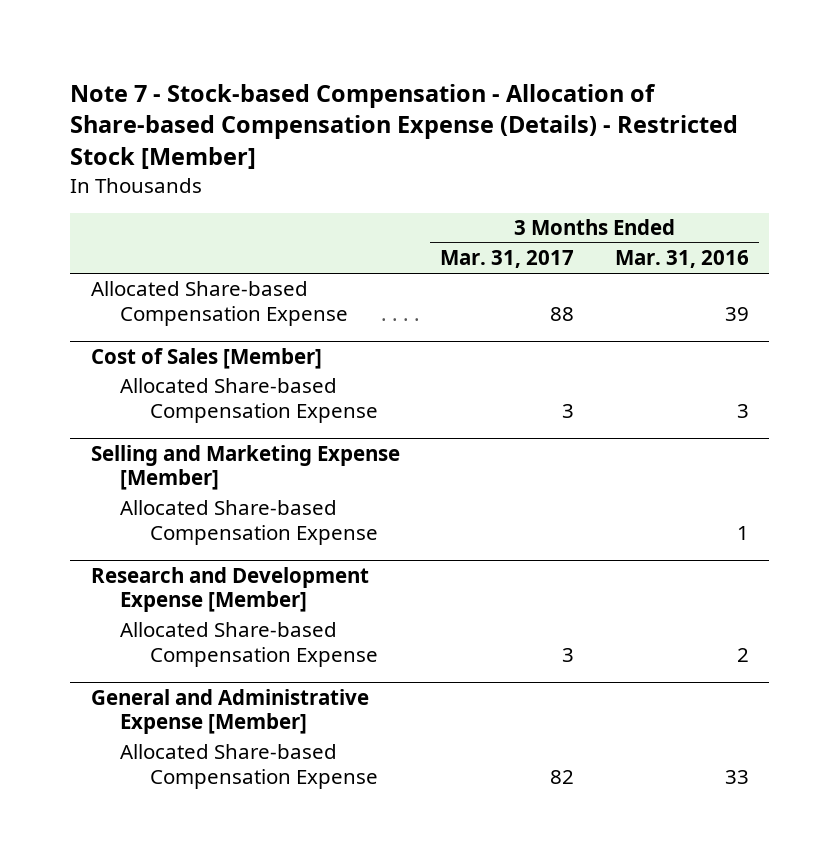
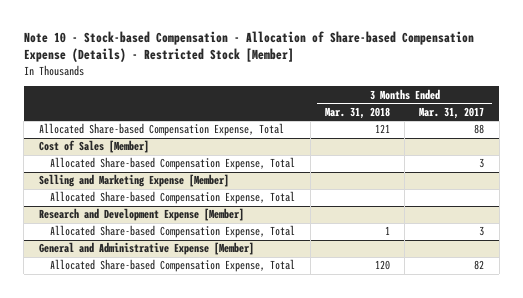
- Note 7 - Stock-based Compensation - Allocation of Share-based Compensation Expense (Details) - Restricted Stock [Member]
+ Note 10 - Stock-based Compensation - Allocation of Share-based Compensation Expense (Details) - Restricted Stock [Member]
- | 3 Months Ended Mar. 31, 2017 | 3 Months Ended Mar. 31, 2016
+ | 3 Months Ended Mar. 31, 2018 | 3 Months Ended Mar. 31, 2017
- Allocated Share-based Compensation Expense | 88 | 39
+ Allocated Share-based Compensation Expense, Total | 121 | 88
@ Cost of Sales [Member]
- Allocated Share-based Compensation Expense | 3 | 3
+ Allocated Share-based Compensation Expense, Total | | 3
@ Selling and Marketing Expense [Member]
- Allocated Share-based Compensation Expense | | 1
+ Allocated Share-based Compensation Expense, Total
@ Research and Development Expense [Member]
- Allocated Share-based Compensation Expense | 3 | 2
+ Allocated Share-based Compensation Expense, Total | 1 | 3
@ General and Administrative Expense [Member]
- Allocated Share-based Compensation Expense | 82 | 33
+ Allocated Share-based Compensation Expense, Total | 120 | 82

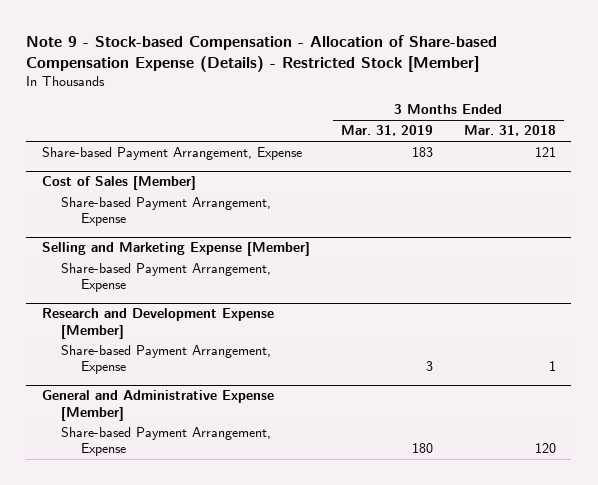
- Note 10 - Stock-based Compensation - Allocation of Share-based Compensation Expense (Details) - Restricted Stock [Member]
+ Note 9 - Stock-based Compensation - Allocation of Share-based Compensation Expense (Details) - Restricted Stock [Member]
- | 3 Months Ended Mar. 31, 2018 | 3 Months Ended Mar. 31, 2017
+ | 3 Months Ended Mar. 31, 2019 | 3 Months Ended Mar. 31, 2018
- Allocated Share-based Compensation Expense, Total | 121 | 88
+ Share-based Payment Arrangement, Expense | 183 | 121
@ Cost of Sales [Member]
- Allocated Share-based Compensation Expense, Total | | 3
+ Share-based Payment Arrangement, Expense
@ Selling and Marketing Expense [Member]
- Allocated Share-based Compensation Expense, Total
+ Share-based Payment Arrangement, Expense
@ Research and Development Expense [Member]
- Allocated Share-based Compensation Expense, Total | 1 | 3
+ Share-based Payment Arrangement, Expense | 3 | 1
@ General and Administrative Expense [Member]
- Allocated Share-based Compensation Expense, Total | 120 | 82
+ Share-based Payment Arrangement, Expense | 180 | 120

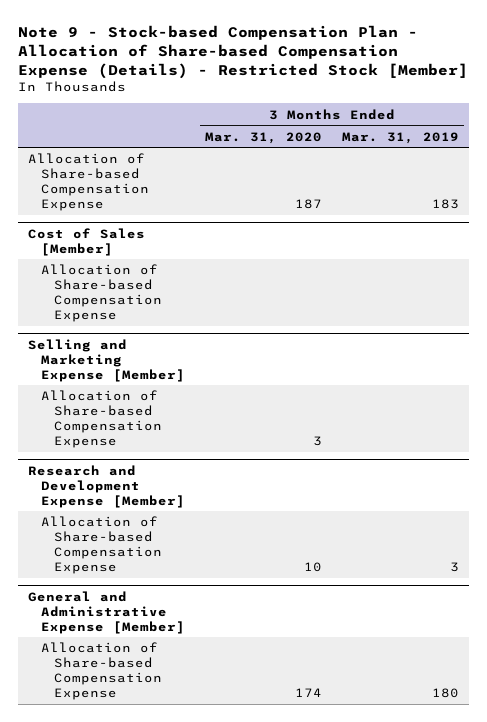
- Note 9 - Stock-based Compensation - Allocation of Share-based Compensation Expense (Details) - Restricted Stock [Member]
+ Note 9 - Stock-based Compensation Plan - Allocation of Share-based Compensation Expense (Details) - Restricted Stock [Member]
- | 3 Months Ended Mar. 31, 2019 | 3 Months Ended Mar. 31, 2018
+ | 3 Months Ended Mar. 31, 2020 | 3 Months Ended Mar. 31, 2019
- Share-based Payment Arrangement, Expense | 183 | 121
+ Allocation of Share-based Compensation Expense | 187 | 183
@ Cost of Sales [Member]
- Share-based Payment Arrangement, Expense
+ Allocation of Share-based Compensation Expense
@ Selling and Marketing Expense [Member]
- Share-based Payment Arrangement, Expense
+ Allocation of Share-based Compensation Expense | 3 |
@ Research and Development Expense [Member]
- Share-based Payment Arrangement, Expense | 3 | 1
+ Allocation of Share-based Compensation Expense | 10 | 3
@ General and Administrative Expense [Member]
- Share-based Payment Arrangement, Expense | 180 | 120
+ Allocation of Share-based Compensation Expense | 174 | 180

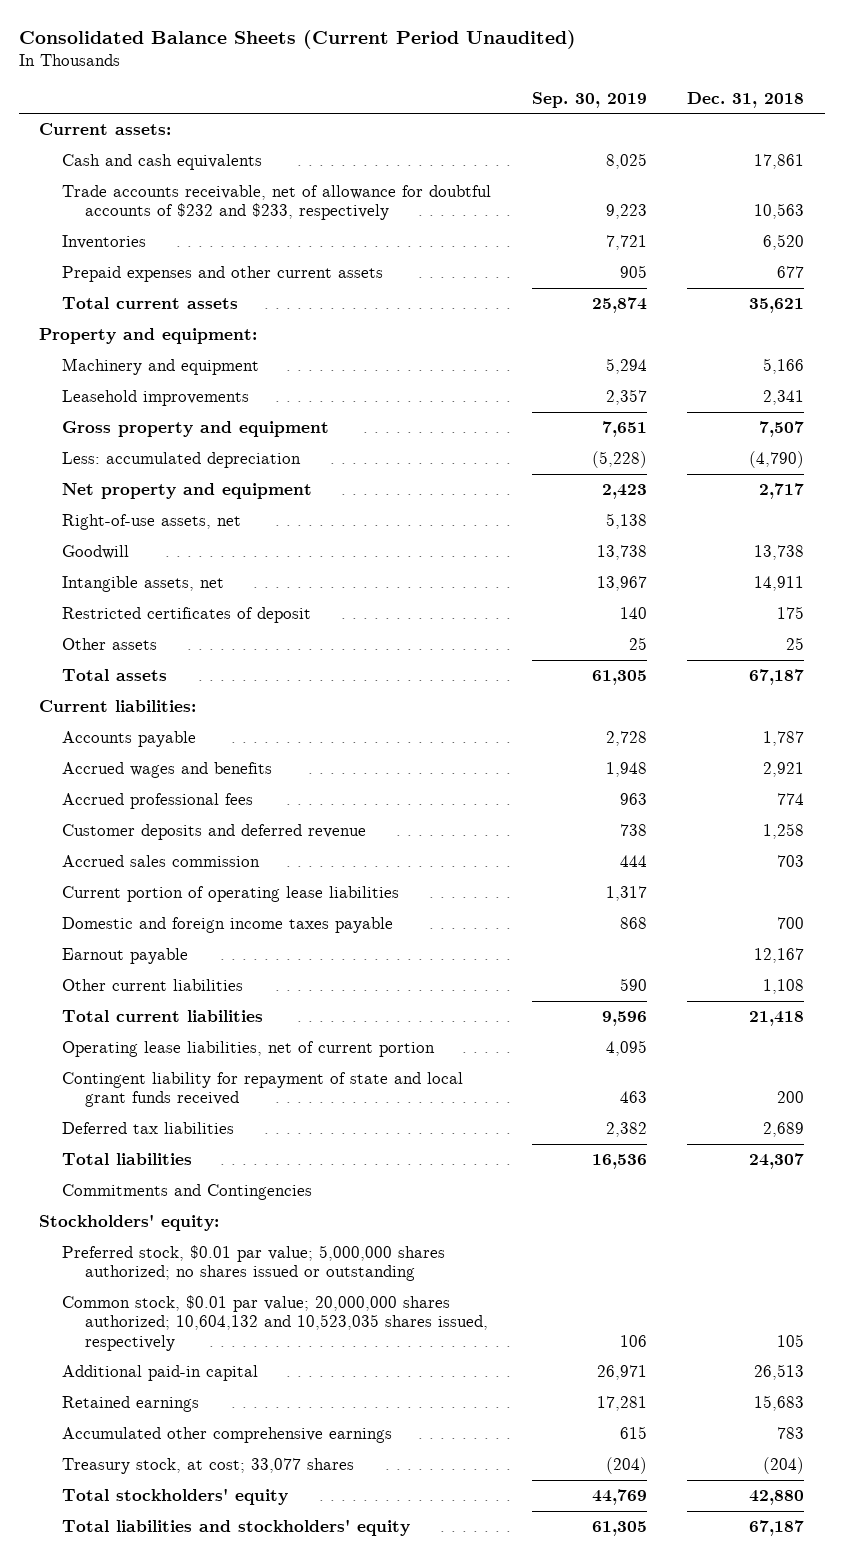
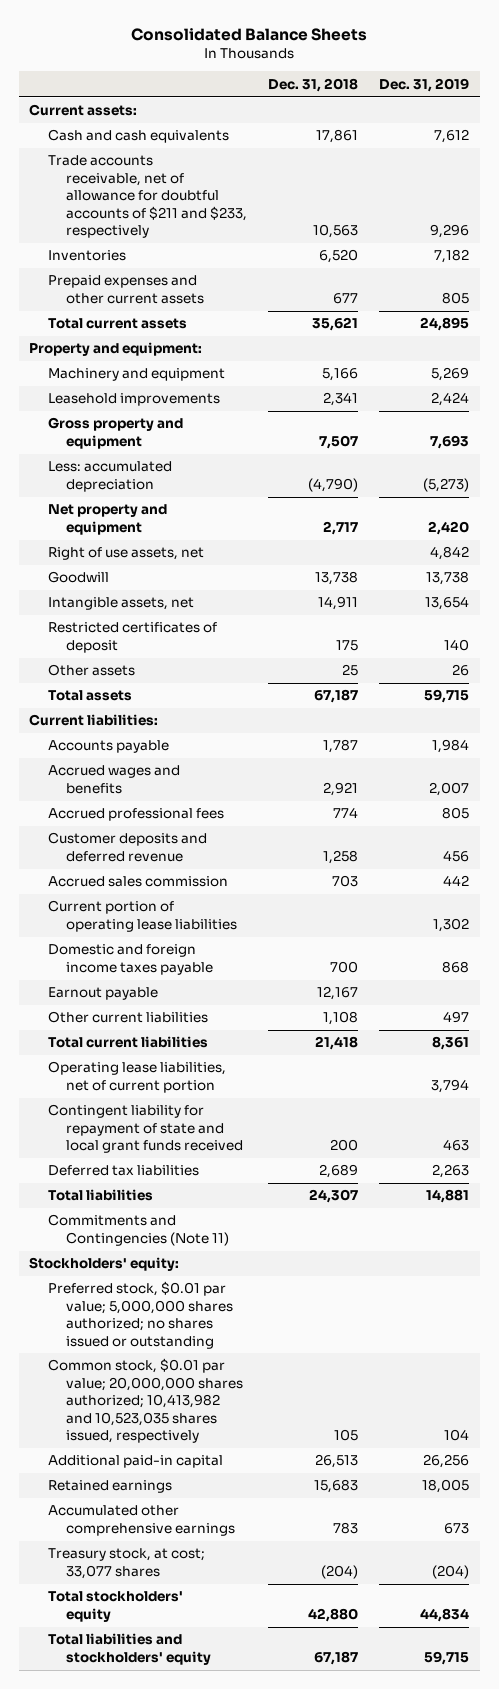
- Consolidated Balance Sheets (Current Period Unaudited)
+ Consolidated Balance Sheets
- | Sep. 30, 2019 | Dec. 31, 2018
+ | Dec. 31, 2018 | Dec. 31, 2019
- Trade accounts receivable, net of allowance for doubtful accounts of $232 and $233, respectively | 9,223 | 10,563
+ Trade accounts receivable, net of allowance for doubtful accounts of $211 and $233, respectively | 10,563 | 9,296
- Right-of-use assets, net | 5,138 |
+ Right of use assets, net | | 4,842
- Commitments and Contingencies
+ Commitments and Contingencies (Note 11)
- Common stock, $0.01 par value; 20,000,000 shares authorized; 10,604,132 and 10,523,035 shares issued, respectively | 106 | 105
+ Common stock, $0.01 par value; 20,000,000 shares authorized; 10,413,982 and 10,523,035 shares issued, respectively | 105 | 104

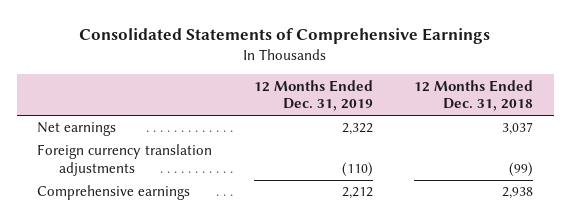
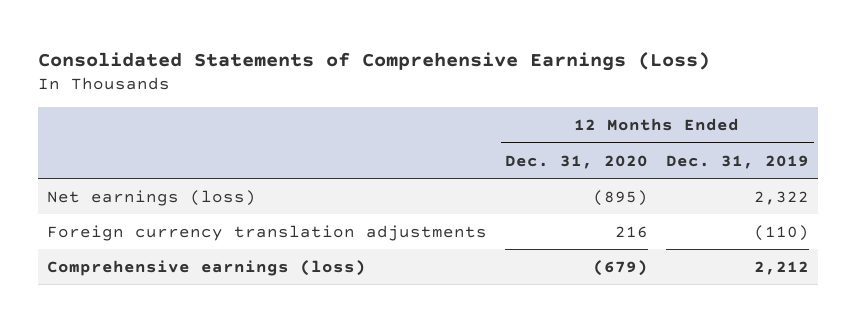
- Consolidated Statements of Comprehensive Earnings
+ Consolidated Statements of Comprehensive Earnings (Loss)
- | 12 Months Ended Dec. 31, 2019 | 12 Months Ended Dec. 31, 2018
+ | 12 Months Ended Dec. 31, 2020 | 12 Months Ended Dec. 31, 2019
- Net earnings | 2,322 | 3,037
+ Net earnings (loss) | (895) | 2,322
- Comprehensive earnings | 2,212 | 2,938
+ Comprehensive earnings (loss) | (679) | 2,212

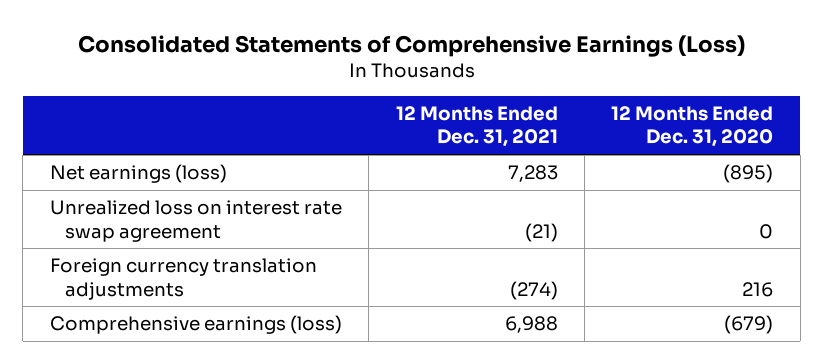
- | 12 Months Ended Dec. 31, 2020 | 12 Months Ended Dec. 31, 2019
+ | 12 Months Ended Dec. 31, 2021 | 12 Months Ended Dec. 31, 2020
+ Unrealized loss on interest rate swap agreement | (21) | 0

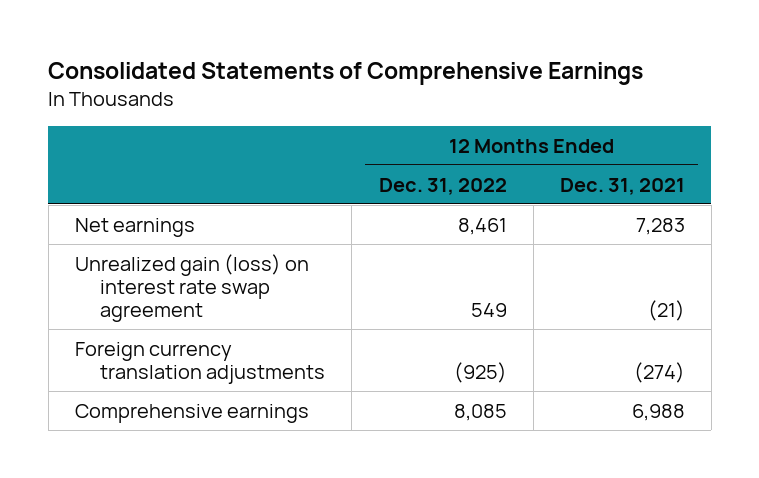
- Consolidated Statements of Comprehensive Earnings (Loss)
+ Consolidated Statements of Comprehensive Earnings
- | 12 Months Ended Dec. 31, 2021 | 12 Months Ended Dec. 31, 2020
+ | 12 Months Ended Dec. 31, 2022 | 12 Months Ended Dec. 31, 2021
- Net earnings (loss) | 7,283 | (895)
- Unrealized loss on interest rate swap agreement | (21) | 0
+ Net earnings | 8,461 | 7,283
+ Unrealized gain (loss) on interest rate swap agreement | 549 | (21)
- Comprehensive earnings (loss) | 6,988 | (679)
+ Comprehensive earnings | 8,085 | 6,988

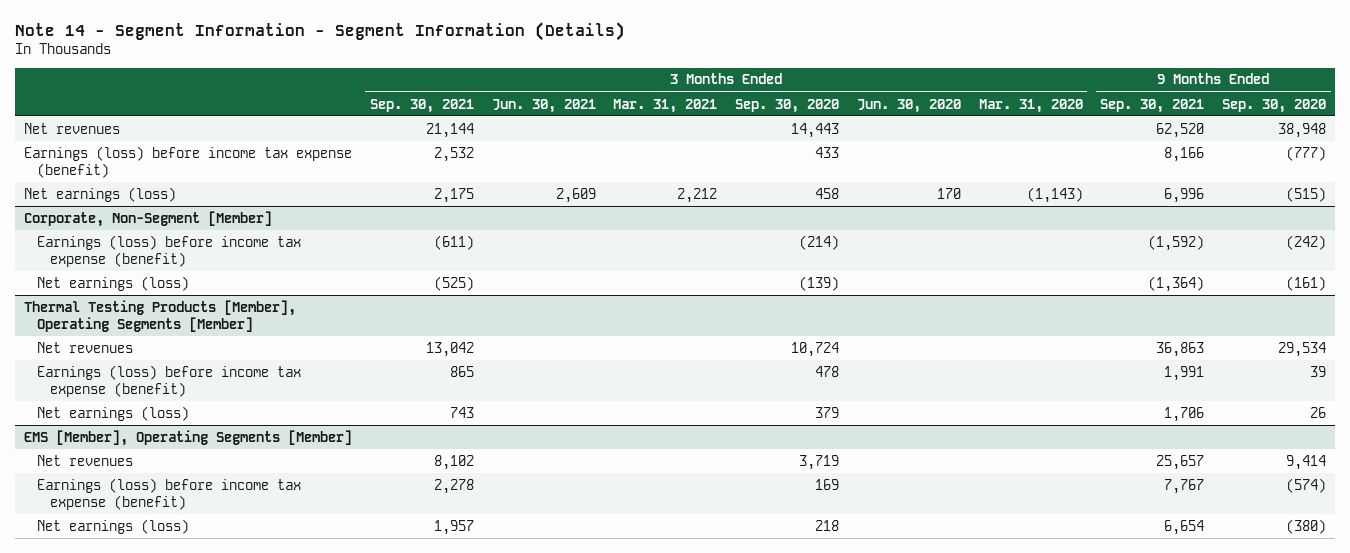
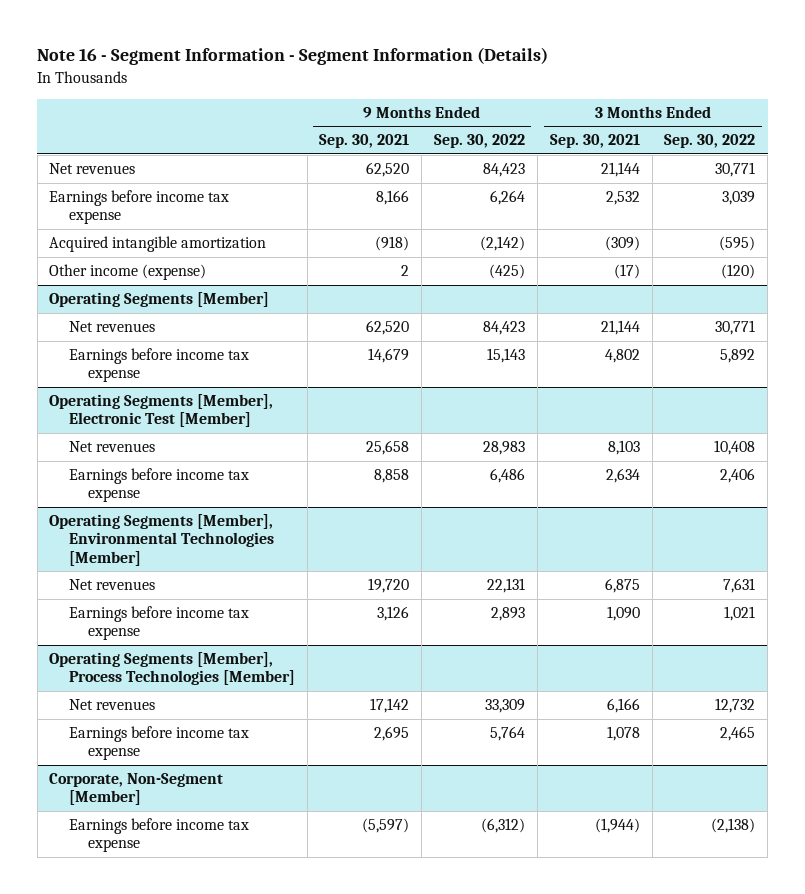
- Note 14 - Segment Information - Segment Information (Details)
+ Note 16 - Segment Information - Segment Information (Details)
- | 3 Months Ended Sep. 30, 2021 | 3 Months Ended Jun. 30, 2021 | 3 Months Ended Mar. 31, 2021 | 3 Months Ended Sep. 30, 2020 | 3 Months Ended Jun. 30, 2020 | 3 Months Ended Mar. 31, 2020 | 9 Months Ended Sep. 30, 2021 | 9 Months Ended Sep. 30, 2020
+ | 9 Months Ended Sep. 30, 2021 | 9 Months Ended Sep. 30, 2022 | 3 Months Ended Sep. 30, 2021 | 3 Months Ended Sep. 30, 2022
- Earnings (loss) before income tax expense (benefit) | 2,532 | | | 433 | | | 8,166 | (777)
- Net earnings (loss) | 2,175 | 2,609 | 2,212 | 458 | 170 | (1,143) | 6,996 | (515)
+ Earnings before income tax expense | 8,166 | 6,264 | 2,532 | 3,039
+ Acquired intangible amortization | (918) | (2,142) | (309) | (595)
+ Other income (expense) | 2 | (425) | (17) | (120)
+ Operating Segments [Member]
+ Net revenues | 62,520 | 84,423 | 21,144 | 30,771
+ Earnings before income tax expense | 14,679 | 15,143 | 4,802 | 5,892
+ Operating Segments [Member], Electronic Test [Member]
+ Net revenues | 25,658 | 28,983 | 8,103 | 10,408
+ Earnings before income tax expense | 8,858 | 6,486 | 2,634 | 2,406
+ Operating Segments [Member], Environmental Technologies [Member]
+ Net revenues | 19,720 | 22,131 | 6,875 | 7,631
+ Earnings before income tax expense | 3,126 | 2,893 | 1,090 | 1,021
+ Operating Segments [Member], Process Technologies [Member]
+ Net revenues | 17,142 | 33,309 | 6,166 | 12,732
+ Earnings before income tax expense | 2,695 | 5,764 | 1,078 | 2,465
@ Corporate, Non-Segment [Member]
- Earnings (loss) before income tax expense (benefit) | (611) | | | (214) | | | (1,592) | (242)
- Net earnings (loss) | (525) | | | (139) | | | (1,364) | (161)
- Thermal Testing Products [Member], Operating Segments [Member]
- Net revenues | 13,042 | | | 10,724 | | | 36,863 | 29,534
- Earnings (loss) before income tax expense (benefit) | 865 | | | 478 | | | 1,991 | 39
- Net earnings (loss) | 743 | | | 379 | | | 1,706 | 26
- EMS [Member], Operating Segments [Member]
- Net revenues | 8,102 | | | 3,719 | | | 25,657 | 9,414
- Earnings (loss) before income tax expense (benefit) | 2,278 | | | 169 | | | 7,767 | (574)
- Net earnings (loss) | 1,957 | | | 218 | | | 6,654 | (380)
@ Corporate, Non-Segment [Member]
+ Earnings before income tax expense | (5,597) | (6,312) | (1,944) | (2,138)

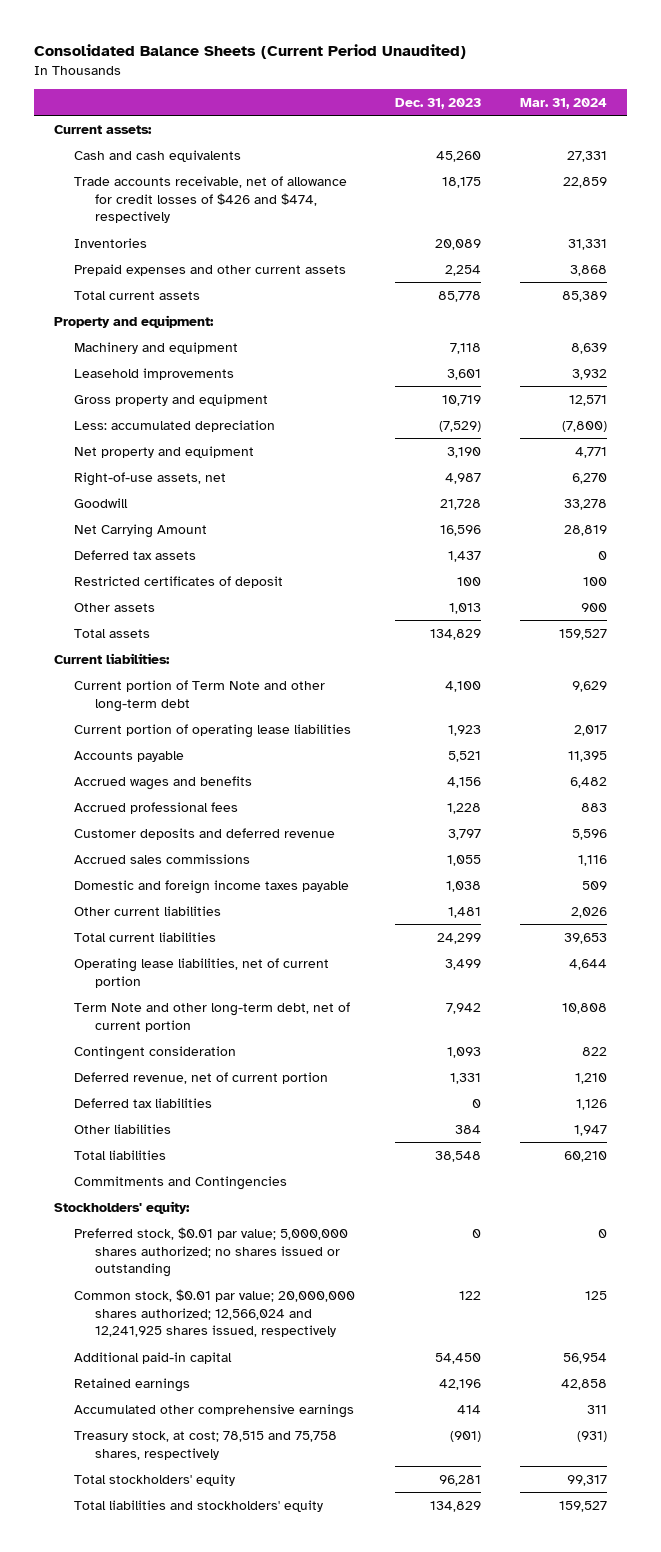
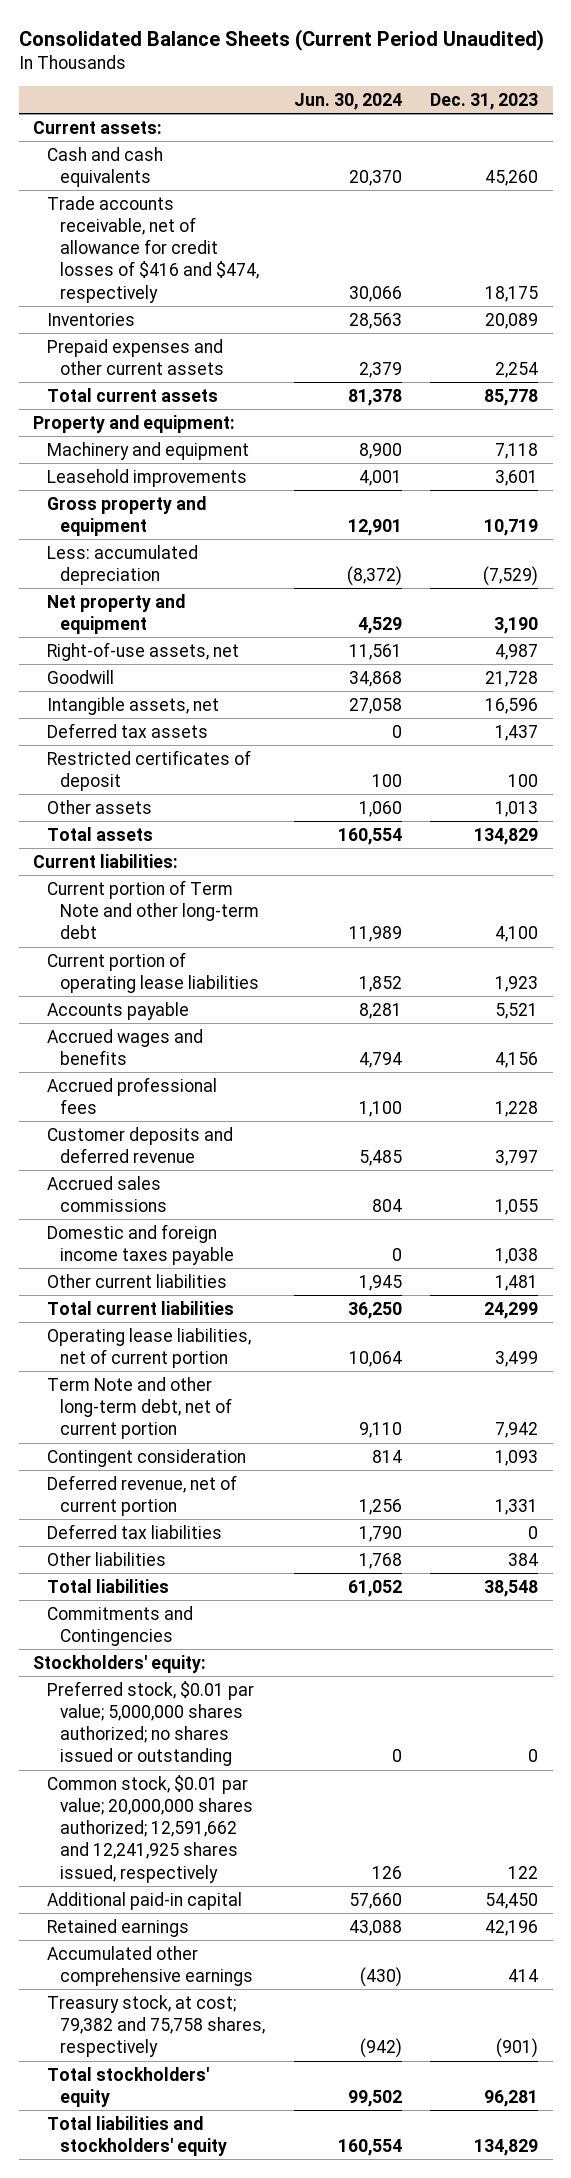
- | Dec. 31, 2023 | Mar. 31, 2024
+ | Jun. 30, 2024 | Dec. 31, 2023
- Trade accounts receivable, net of allowance for credit losses of $426 and $474, respectively | 18,175 | 22,859
+ Trade accounts receivable, net of allowance for credit losses of $416 and $474, respectively | 30,066 | 18,175
- Net Carrying Amount | 16,596 | 28,819
+ Intangible assets, net | 27,058 | 16,596
- Common stock, $0.01 par value; 20,000,000 shares authorized; 12,566,024 and 12,241,925 shares issued, respectively | 122 | 125
+ Common stock, $0.01 par value; 20,000,000 shares authorized; 12,591,662 and 12,241,925 shares issued, respectively | 126 | 122
- Treasury stock, at cost; 78,515 and 75,758 shares, respectively | (901) | (931)
+ Treasury stock, at cost; 79,382 and 75,758 shares, respectively | (942) | (901)

